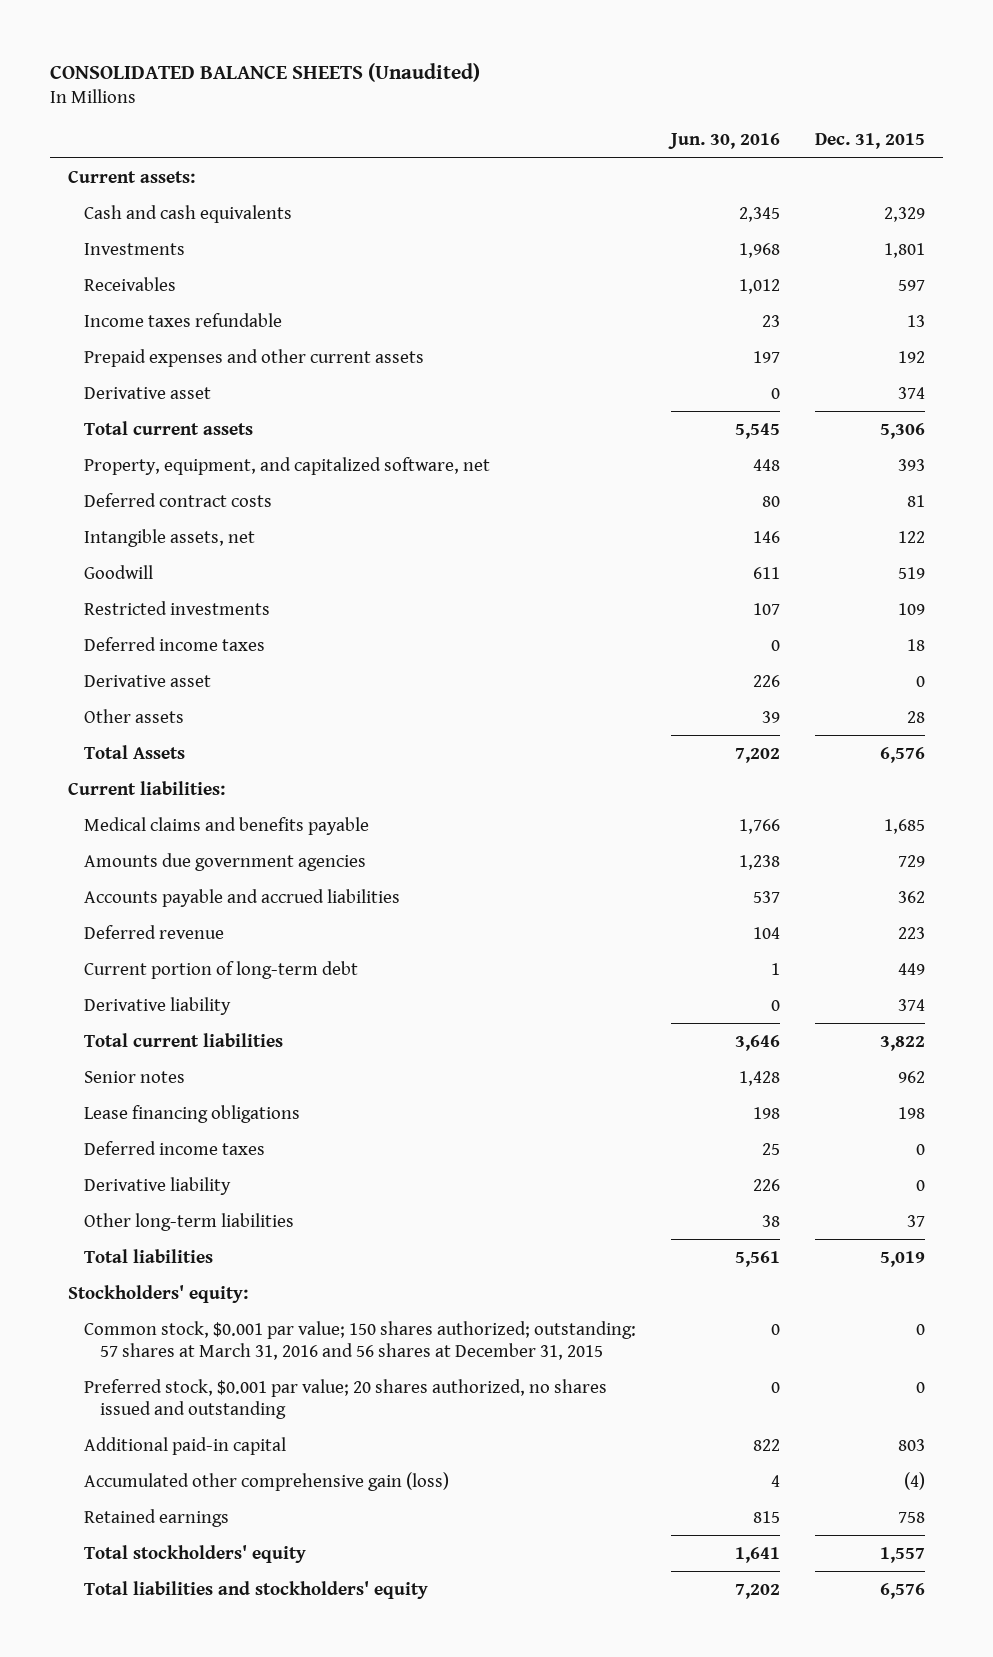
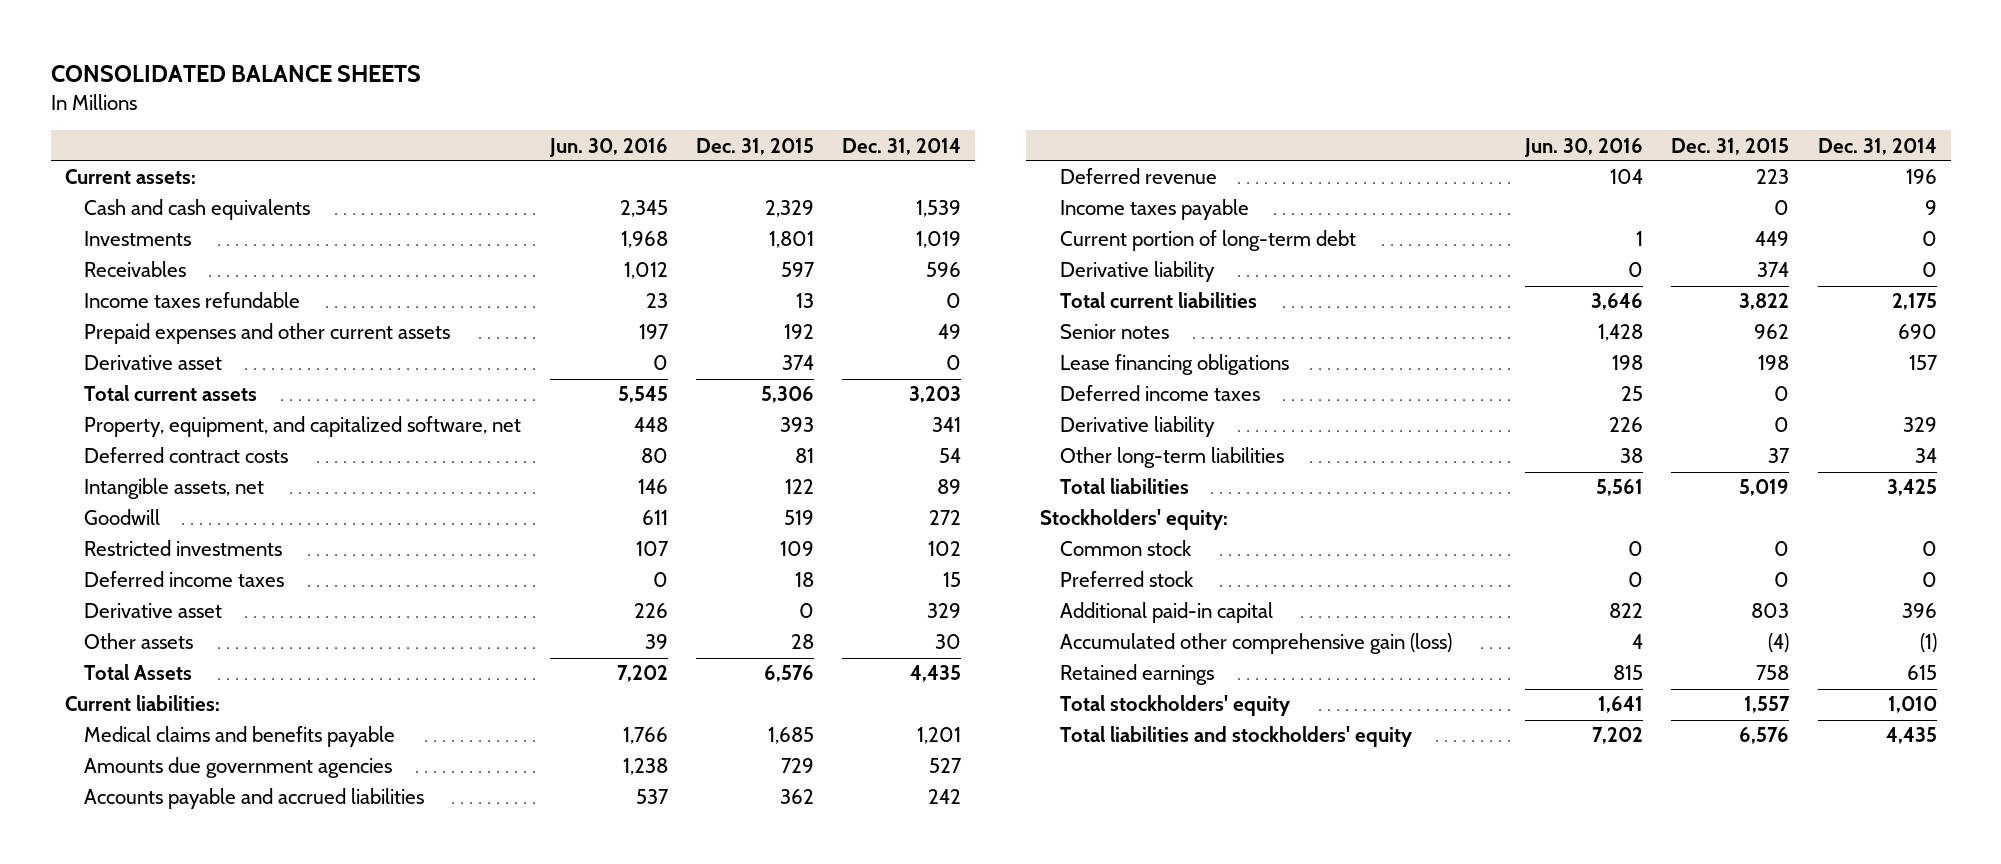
- CONSOLIDATED BALANCE SHEETS (Unaudited)
+ CONSOLIDATED BALANCE SHEETS
- | Jun. 30, 2016 | Dec. 31, 2015
+ | Jun. 30, 2016 | Dec. 31, 2015 | Dec. 31, 2014
+ Income taxes payable | | 0 | 9
- Common stock, $0.001 par value; 150 shares authorized; outstanding: 57 shares at March 31, 2016 and 56 shares at December 31, 2015 | 0 | 0
- Preferred stock, $0.001 par value; 20 shares authorized, no shares issued and outstanding | 0 | 0
+ Common stock | 0 | 0 | 0
+ Preferred stock | 0 | 0 | 0

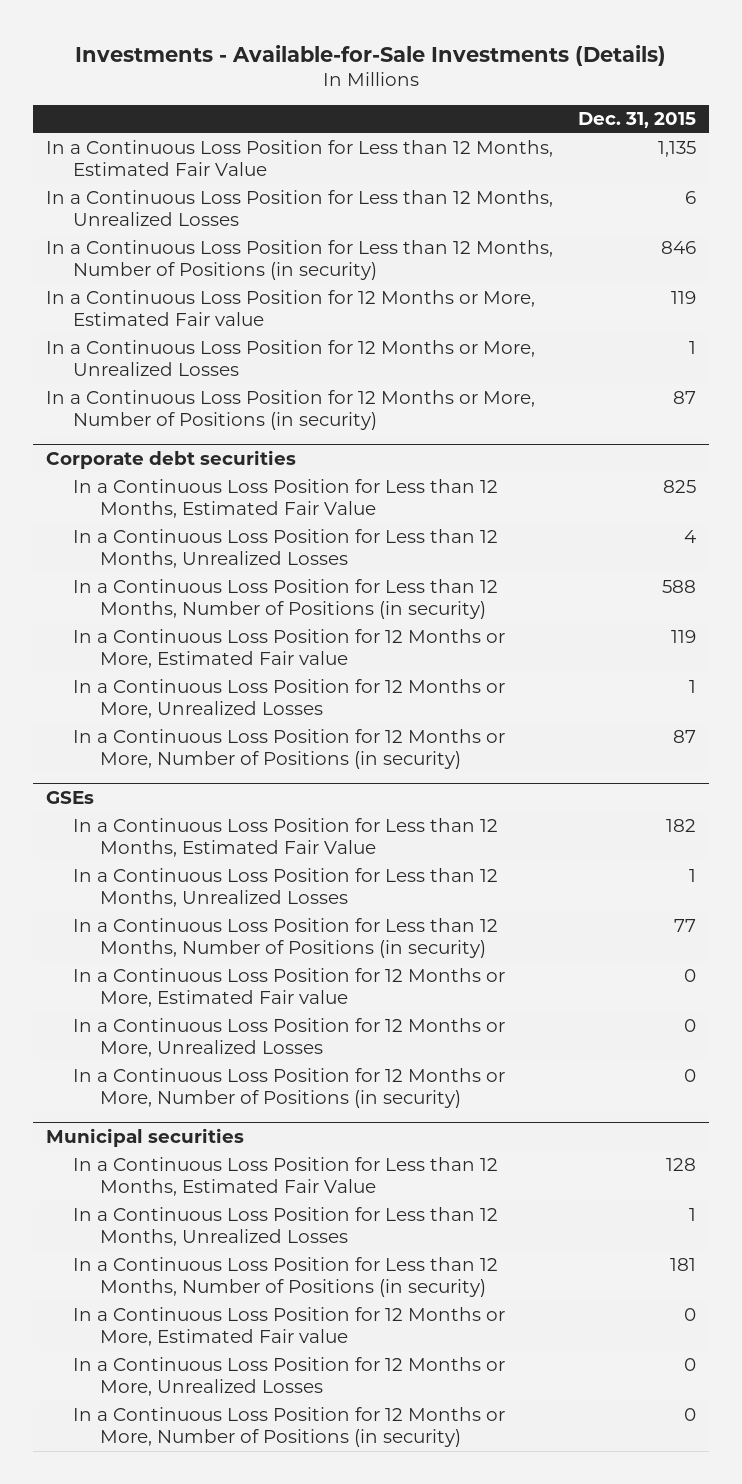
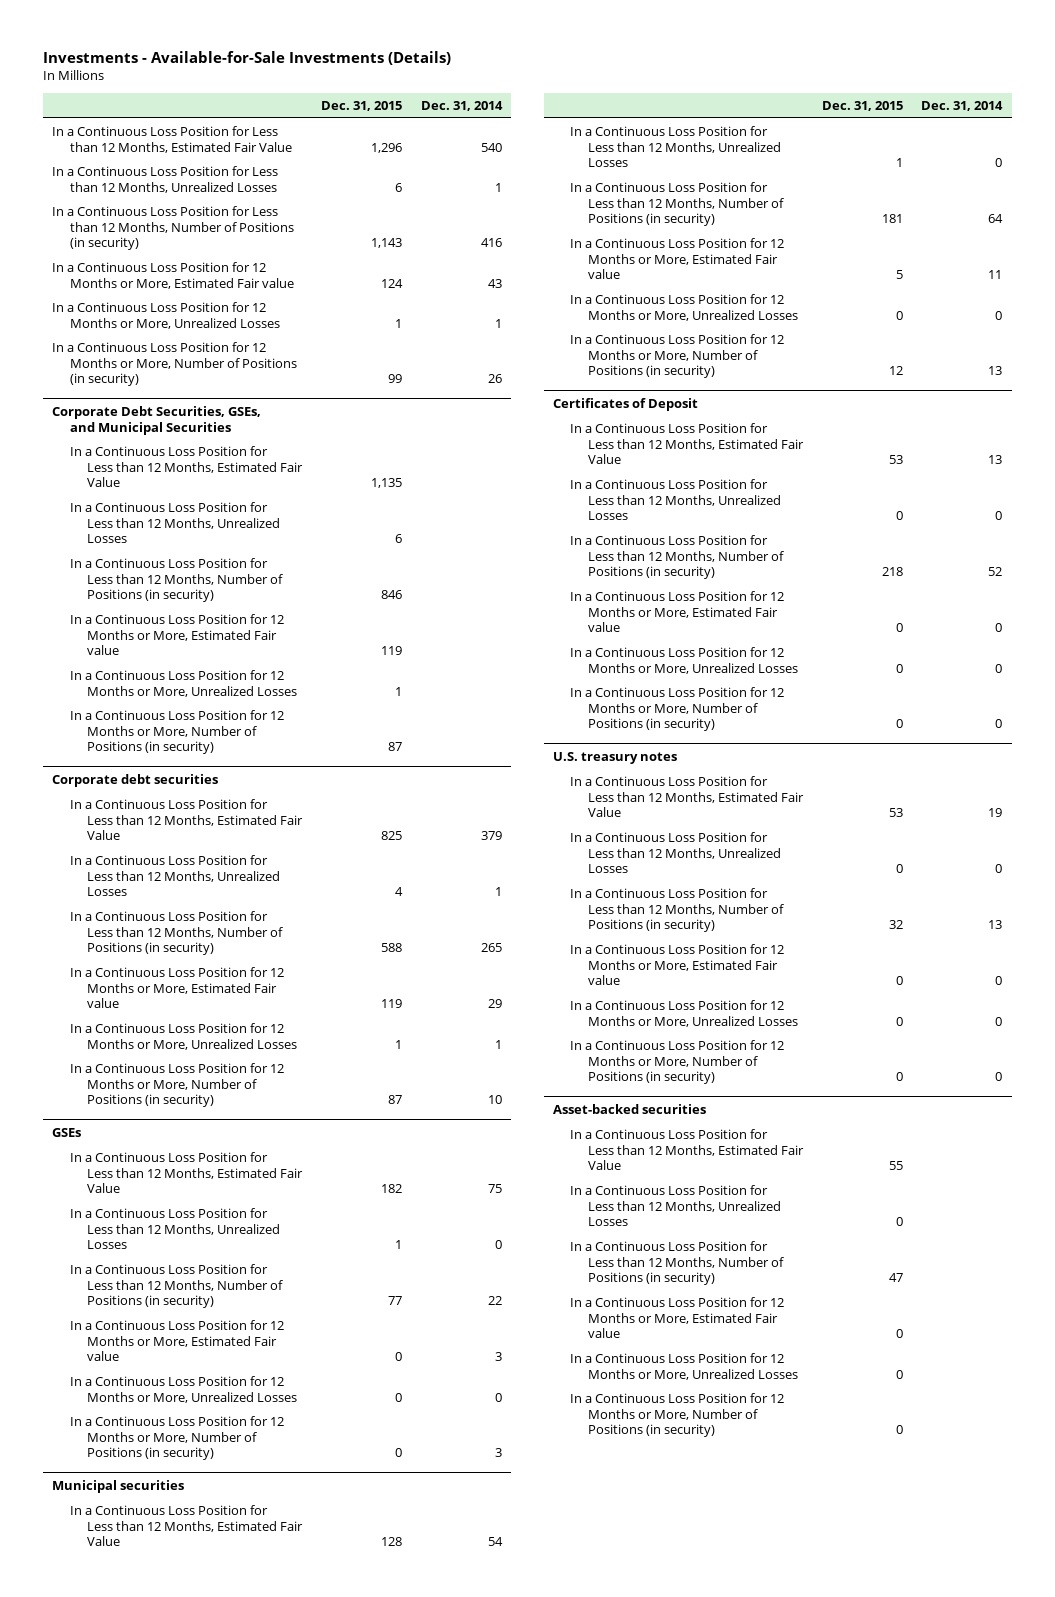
- | Dec. 31, 2015
+ | Dec. 31, 2015 | Dec. 31, 2014
+ In a Continuous Loss Position for Less than 12 Months, Estimated Fair Value | 1,296 | 540
+ In a Continuous Loss Position for Less than 12 Months, Unrealized Losses | 6 | 1
+ In a Continuous Loss Position for Less than 12 Months, Number of Positions (in security) | 1,143 | 416
+ In a Continuous Loss Position for 12 Months or More, Estimated Fair value | 124 | 43
+ In a Continuous Loss Position for 12 Months or More, Unrealized Losses | 1 | 1
+ In a Continuous Loss Position for 12 Months or More, Number of Positions (in security) | 99 | 26
+ Corporate Debt Securities, GSEs, and Municipal Securities
@ Municipal securities
+ In a Continuous Loss Position for 12 Months or More, Estimated Fair value | 5 | 11
+ In a Continuous Loss Position for 12 Months or More, Unrealized Losses | 0 | 0
+ In a Continuous Loss Position for 12 Months or More, Number of Positions (in security) | 12 | 13
+ Certificates of Deposit
+ In a Continuous Loss Position for Less than 12 Months, Estimated Fair Value | 53 | 13
+ In a Continuous Loss Position for Less than 12 Months, Unrealized Losses | 0 | 0
+ In a Continuous Loss Position for Less than 12 Months, Number of Positions (in security) | 218 | 52
+ U.S. treasury notes
+ In a Continuous Loss Position for Less than 12 Months, Estimated Fair Value | 53 | 19
+ In a Continuous Loss Position for Less than 12 Months, Unrealized Losses | 0 | 0
+ In a Continuous Loss Position for Less than 12 Months, Number of Positions (in security) | 32 | 13
+ In a Continuous Loss Position for 12 Months or More, Estimated Fair value | 0 | 0
+ In a Continuous Loss Position for 12 Months or More, Unrealized Losses | 0 | 0
+ In a Continuous Loss Position for 12 Months or More, Number of Positions (in security) | 0 | 0
+ Asset-backed securities
+ In a Continuous Loss Position for Less than 12 Months, Estimated Fair Value | 55 |
+ In a Continuous Loss Position for Less than 12 Months, Unrealized Losses | 0 |
+ In a Continuous Loss Position for Less than 12 Months, Number of Positions (in security) | 47 |
+ In a Continuous Loss Position for 12 Months or More, Estimated Fair value | 0 |
+ In a Continuous Loss Position for 12 Months or More, Unrealized Losses | 0 |
+ In a Continuous Loss Position for 12 Months or More, Number of Positions (in security) | 0 |

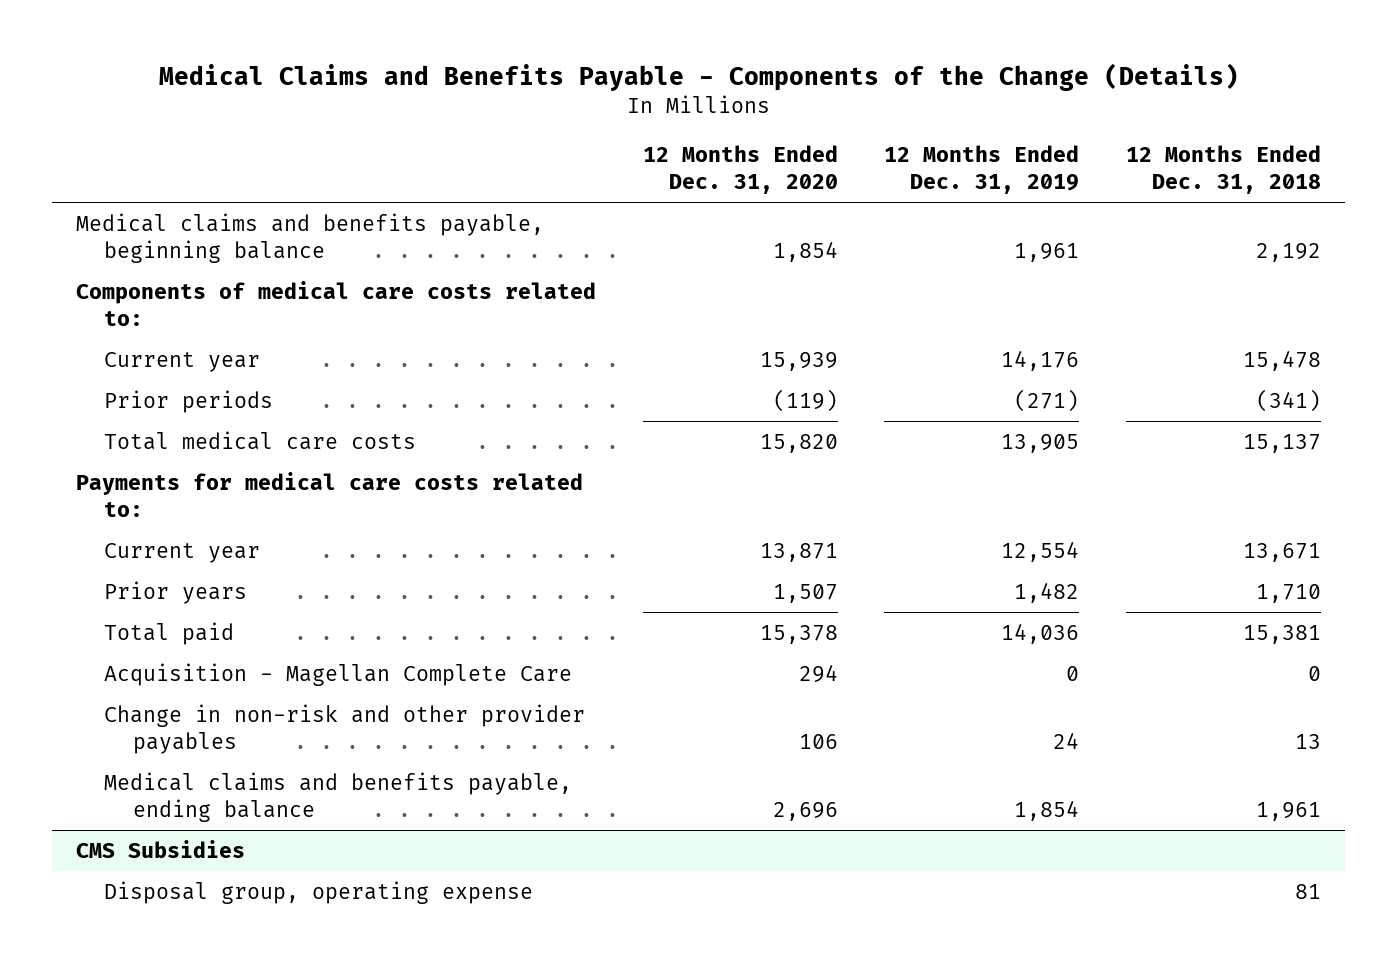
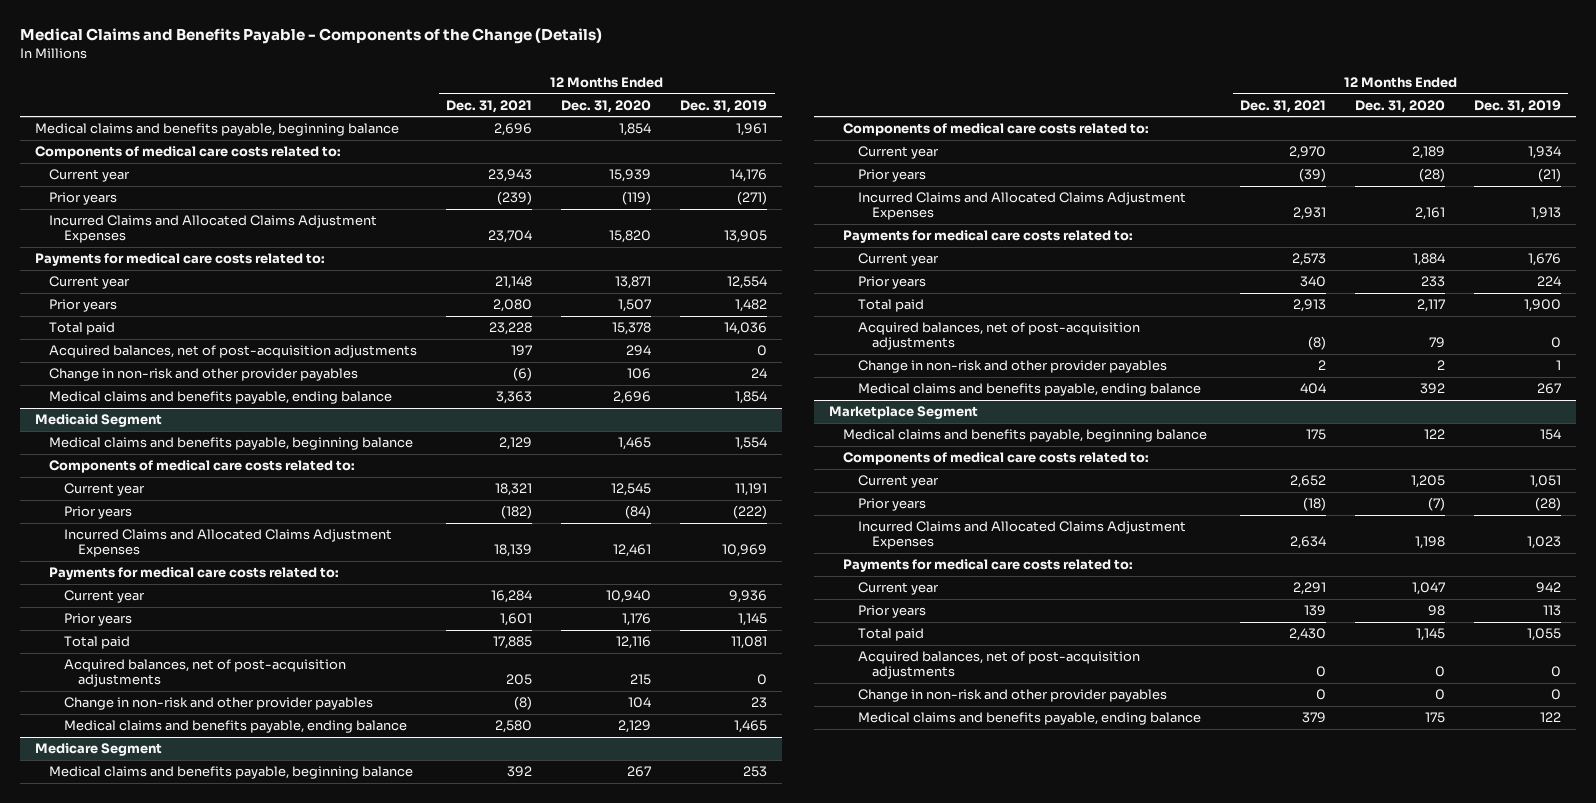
- | 12 Months Ended Dec. 31, 2020 | 12 Months Ended Dec. 31, 2019 | 12 Months Ended Dec. 31, 2018
+ | 12 Months Ended Dec. 31, 2021 | 12 Months Ended Dec. 31, 2020 | 12 Months Ended Dec. 31, 2019
- Prior periods | (119) | (271) | (341)
- Total medical care costs | 15,820 | 13,905 | 15,137
+ Prior years | (239) | (119) | (271)
+ Incurred Claims and Allocated Claims Adjustment Expenses | 23,704 | 15,820 | 13,905
- Acquisition - Magellan Complete Care | 294 | 0 | 0
+ Acquired balances, net of post-acquisition adjustments | 197 | 294 | 0
- CMS Subsidies
- Disposal group, operating expense | | | 81
+ Medicaid Segment
+ Medical claims and benefits payable, beginning balance | 2,129 | 1,465 | 1,554
+ Components of medical care costs related to:
+ Current year | 18,321 | 12,545 | 11,191
+ Prior years | (182) | (84) | (222)
+ Incurred Claims and Allocated Claims Adjustment Expenses | 18,139 | 12,461 | 10,969
+ Payments for medical care costs related to:
+ Current year | 16,284 | 10,940 | 9,936
+ Prior years | 1,601 | 1,176 | 1,145
+ Total paid | 17,885 | 12,116 | 11,081
+ Acquired balances, net of post-acquisition adjustments | 205 | 215 | 0
+ Change in non-risk and other provider payables | (8) | 104 | 23
+ Medical claims and benefits payable, ending balance | 2,580 | 2,129 | 1,465
+ Medicare Segment
+ Medical claims and benefits payable, beginning balance | 392 | 267 | 253
+ Components of medical care costs related to:
+ Current year | 2,970 | 2,189 | 1,934
+ Prior years | (39) | (28) | (21)
+ Incurred Claims and Allocated Claims Adjustment Expenses | 2,931 | 2,161 | 1,913
+ Payments for medical care costs related to:
+ Current year | 2,573 | 1,884 | 1,676
+ Prior years | 340 | 233 | 224
+ Total paid | 2,913 | 2,117 | 1,900
+ Acquired balances, net of post-acquisition adjustments | (8) | 79 | 0
+ Change in non-risk and other provider payables | 2 | 2 | 1
+ Medical claims and benefits payable, ending balance | 404 | 392 | 267
+ Marketplace Segment
+ Medical claims and benefits payable, beginning balance | 175 | 122 | 154
+ Components of medical care costs related to:
+ Current year | 2,652 | 1,205 | 1,051
+ Prior years | (18) | (7) | (28)
+ Incurred Claims and Allocated Claims Adjustment Expenses | 2,634 | 1,198 | 1,023
+ Payments for medical care costs related to:
+ Current year | 2,291 | 1,047 | 942
+ Prior years | 139 | 98 | 113
+ Total paid | 2,430 | 1,145 | 1,055
+ Acquired balances, net of post-acquisition adjustments | 0 | 0 | 0
+ Change in non-risk and other provider payables | 0 | 0 | 0
+ Medical claims and benefits payable, ending balance | 379 | 175 | 122

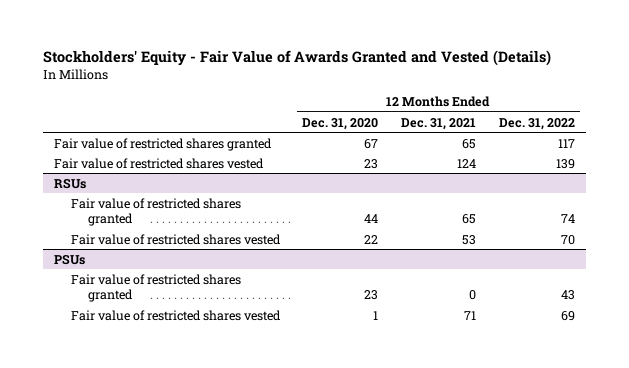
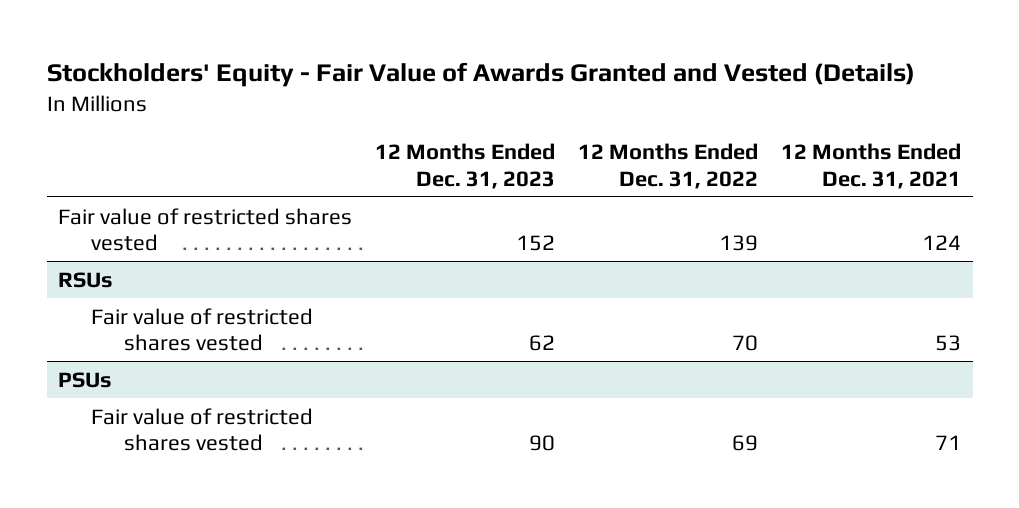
- | 12 Months Ended Dec. 31, 2020 | 12 Months Ended Dec. 31, 2021 | 12 Months Ended Dec. 31, 2022
+ | 12 Months Ended Dec. 31, 2023 | 12 Months Ended Dec. 31, 2022 | 12 Months Ended Dec. 31, 2021
- Fair value of restricted shares granted | 67 | 65 | 117
@ RSUs
- Fair value of restricted shares granted | 44 | 65 | 74
@ PSUs
- Fair value of restricted shares granted | 23 | 0 | 43

